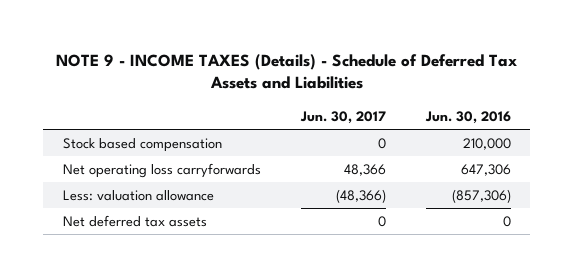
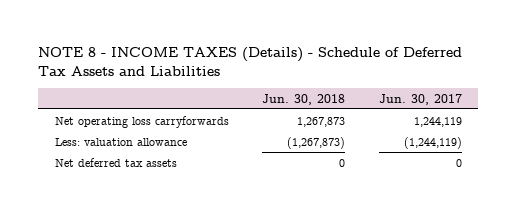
- NOTE 9 - INCOME TAXES (Details) - Schedule of Deferred Tax Assets and Liabilities
+ NOTE 8 - INCOME TAXES (Details) - Schedule of Deferred Tax Assets and Liabilities
- | Jun. 30, 2017 | Jun. 30, 2016
+ | Jun. 30, 2018 | Jun. 30, 2017
- Stock based compensation | 0 | 210,000
- Net operating loss carryforwards | 48,366 | 647,306
- Less: valuation allowance | (48,366) | (857,306)
+ Net operating loss carryforwards | 1,267,873 | 1,244,119
+ Less: valuation allowance | (1,267,873) | (1,244,119)

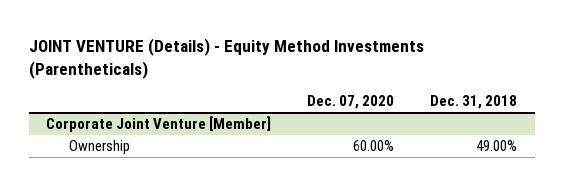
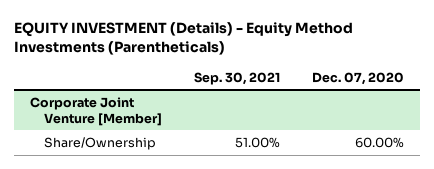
- JOINT VENTURE (Details) - Equity Method Investments (Parentheticals)
+ EQUITY INVESTMENT (Details) - Equity Method Investments (Parentheticals)
- | Dec. 07, 2020 | Dec. 31, 2018
+ | Sep. 30, 2021 | Dec. 07, 2020
@ Corporate Joint Venture [Member]
- Ownership | 60.00% | 49.00%
+ Share/Ownership | 51.00% | 60.00%

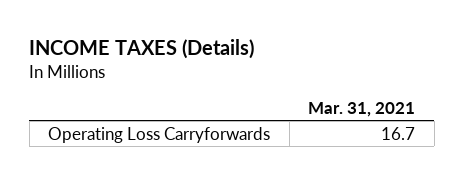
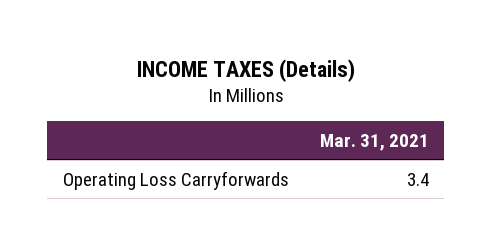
- Operating Loss Carryforwards | 16.7
+ Operating Loss Carryforwards | 3.4

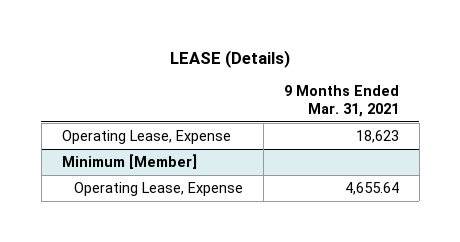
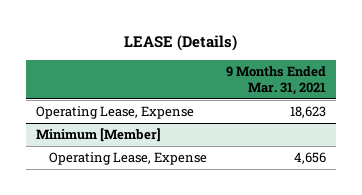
@ Minimum [Member]
- Operating Lease, Expense | 4,655.64
+ Operating Lease, Expense | 4,656

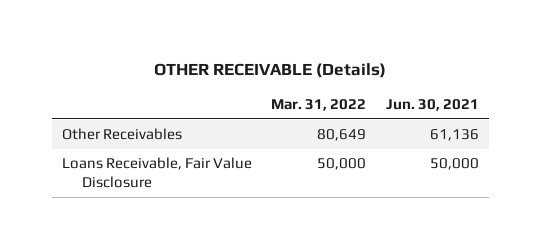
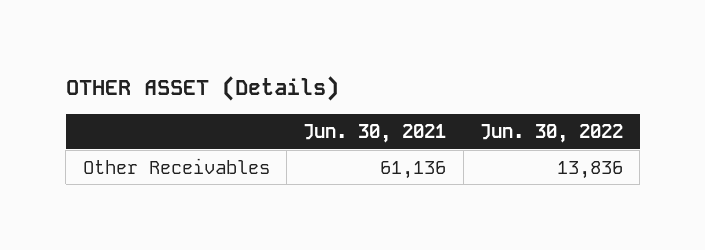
- OTHER RECEIVABLE (Details)
+ OTHER ASSET (Details)
- | Mar. 31, 2022 | Jun. 30, 2021
+ | Jun. 30, 2021 | Jun. 30, 2022
- Loans Receivable, Fair Value Disclosure | 50,000 | 50,000

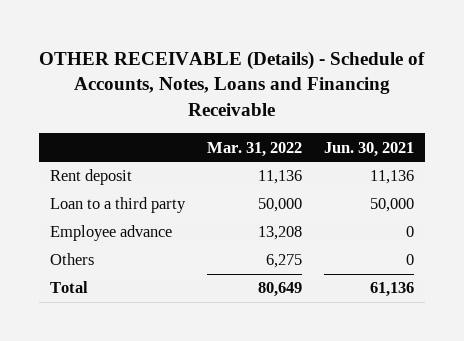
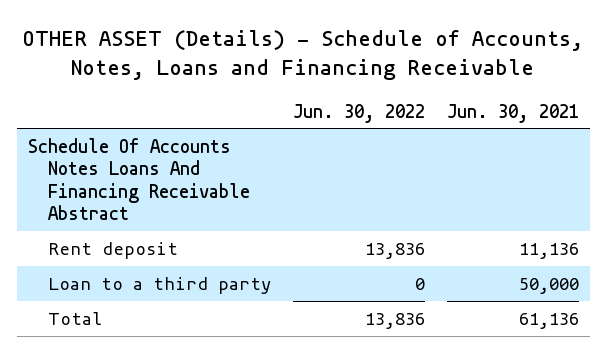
- OTHER RECEIVABLE (Details) - Schedule of Accounts, Notes, Loans and Financing Receivable
+ OTHER ASSET (Details) - Schedule of Accounts, Notes, Loans and Financing Receivable
- | Mar. 31, 2022 | Jun. 30, 2021
+ | Jun. 30, 2022 | Jun. 30, 2021
+ Schedule Of Accounts Notes Loans And Financing Receivable Abstract
- Employee advance | 13,208 | 0
- Others | 6,275 | 0

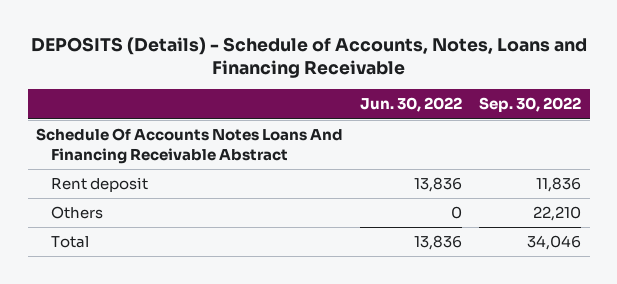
- OTHER ASSET (Details) - Schedule of Accounts, Notes, Loans and Financing Receivable
+ DEPOSITS (Details) - Schedule of Accounts, Notes, Loans and Financing Receivable
- | Jun. 30, 2022 | Jun. 30, 2021
+ | Jun. 30, 2022 | Sep. 30, 2022
- Loan to a third party | 0 | 50,000
+ Others | 0 | 22,210

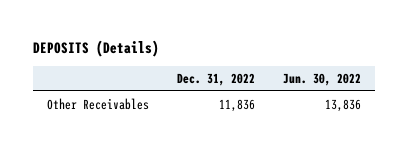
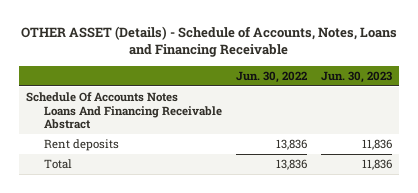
- DEPOSITS (Details)
+ OTHER ASSET (Details) - Schedule of Accounts, Notes, Loans and Financing Receivable
- | Dec. 31, 2022 | Jun. 30, 2022
+ | Jun. 30, 2022 | Jun. 30, 2023
- Other Receivables | 11,836 | 13,836
+ Schedule Of Accounts Notes Loans And Financing Receivable Abstract
+ Rent deposits | 13,836 | 11,836
+ Total | 13,836 | 11,836

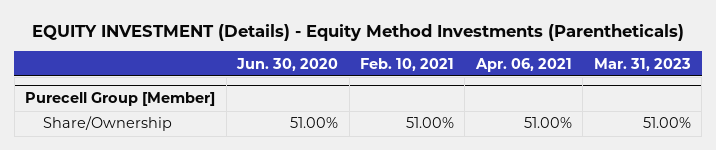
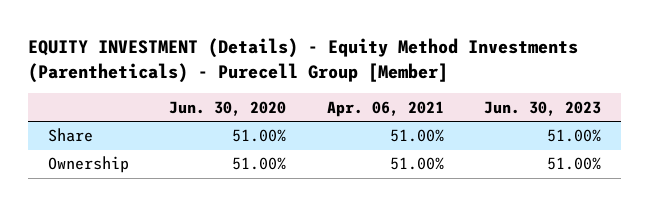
- EQUITY INVESTMENT (Details) - Equity Method Investments (Parentheticals)
+ EQUITY INVESTMENT (Details) - Equity Method Investments (Parentheticals) - Purecell Group [Member]
- | Jun. 30, 2020 | Feb. 10, 2021 | Apr. 06, 2021 | Mar. 31, 2023
+ | Jun. 30, 2020 | Apr. 06, 2021 | Jun. 30, 2023
- Purecell Group [Member]
- Share/Ownership | 51.00% | 51.00% | 51.00% | 51.00%
+ Share | 51.00% | 51.00% | 51.00%
+ Ownership | 51.00% | 51.00% | 51.00%

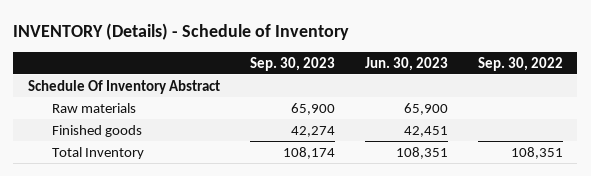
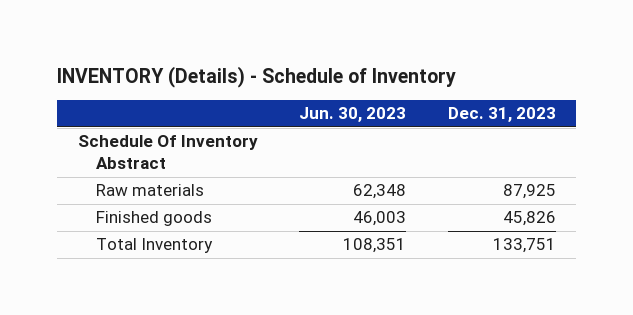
- | Sep. 30, 2023 | Jun. 30, 2023 | Sep. 30, 2022
+ | Jun. 30, 2023 | Dec. 31, 2023
- Raw materials | 65,900 | 65,900 |
- Finished goods | 42,274 | 42,451 |
+ Raw materials | 62,348 | 87,925
+ Finished goods | 46,003 | 45,826

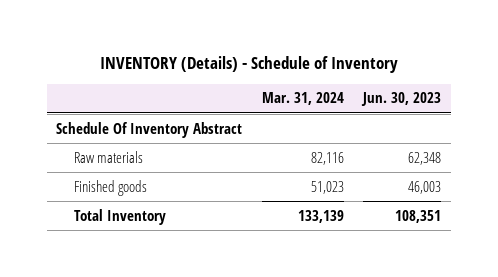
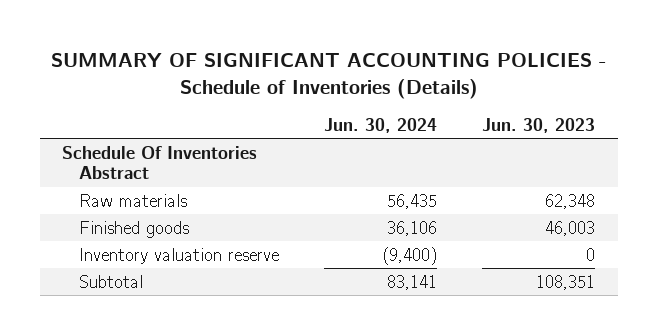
- INVENTORY (Details) - Schedule of Inventory
+ SUMMARY OF SIGNIFICANT ACCOUNTING POLICIES - Schedule of Inventories (Details)
- | Mar. 31, 2024 | Jun. 30, 2023
+ | Jun. 30, 2024 | Jun. 30, 2023
- Schedule Of Inventory Abstract
+ Schedule Of Inventories Abstract
- Total Inventory | 133,139 | 108,351
+ Inventory valuation reserve | (9,400) | 0
+ Subtotal | 83,141 | 108,351

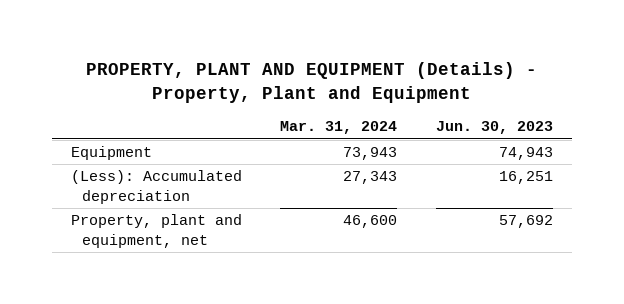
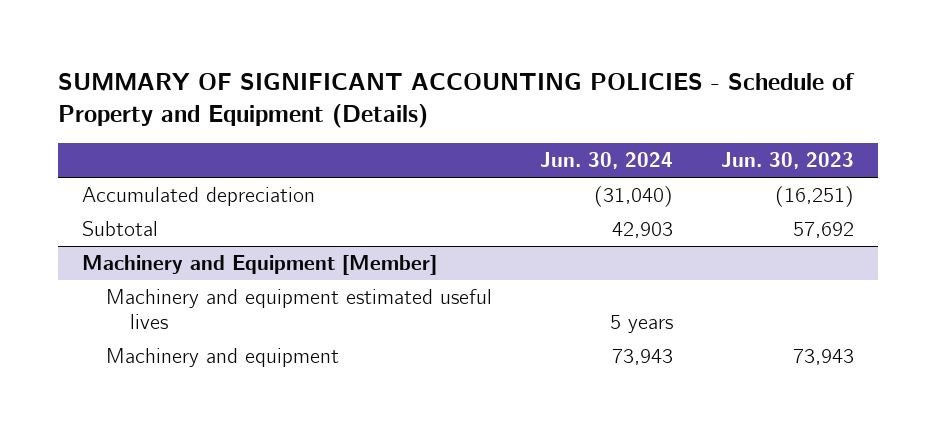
- PROPERTY, PLANT AND EQUIPMENT (Details) - Property, Plant and Equipment
+ SUMMARY OF SIGNIFICANT ACCOUNTING POLICIES - Schedule of Property and Equipment (Details)
- | Mar. 31, 2024 | Jun. 30, 2023
+ | Jun. 30, 2024 | Jun. 30, 2023
- Equipment | 73,943 | 74,943
- (Less): Accumulated depreciation | 27,343 | 16,251
- Property, plant and equipment, net | 46,600 | 57,692
+ Accumulated depreciation | (31,040) | (16,251)
+ Subtotal | 42,903 | 57,692
+ Machinery and Equipment [Member]
+ Machinery and equipment estimated useful lives | 5 years |
+ Machinery and equipment | 73,943 | 73,943

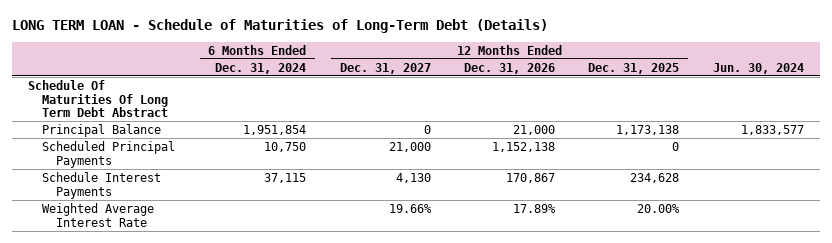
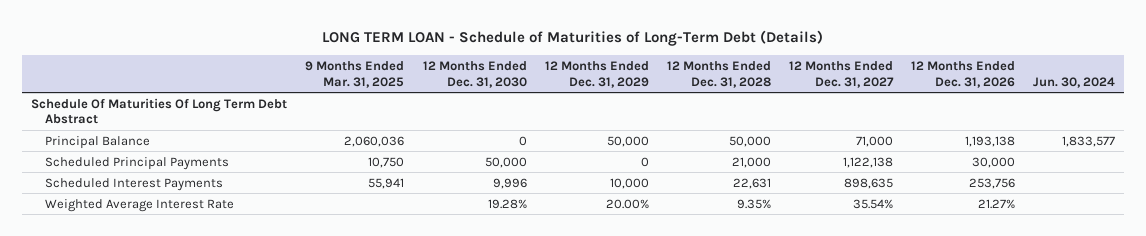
- | 6 Months Ended Dec. 31, 2024 | 12 Months Ended Dec. 31, 2027 | 12 Months Ended Dec. 31, 2026 | 12 Months Ended Dec. 31, 2025 | Jun. 30, 2024
+ | 9 Months Ended Mar. 31, 2025 | 12 Months Ended Dec. 31, 2030 | 12 Months Ended Dec. 31, 2029 | 12 Months Ended Dec. 31, 2028 | 12 Months Ended Dec. 31, 2027 | 12 Months Ended Dec. 31, 2026 | Jun. 30, 2024
- Principal Balance | 1,951,854 | 0 | 21,000 | 1,173,138 | 1,833,577
- Scheduled Principal Payments | 10,750 | 21,000 | 1,152,138 | 0 |
- Schedule Interest Payments | 37,115 | 4,130 | 170,867 | 234,628 |
- Weighted Average Interest Rate | | 19.66% | 17.89% | 20.00% |
+ Principal Balance | 2,060,036 | 0 | 50,000 | 50,000 | 71,000 | 1,193,138 | 1,833,577
+ Scheduled Principal Payments | 10,750 | 50,000 | 0 | 21,000 | 1,122,138 | 30,000 |
+ Scheduled Interest Payments | 55,941 | 9,996 | 10,000 | 22,631 | 898,635 | 253,756 |
+ Weighted Average Interest Rate | | 19.28% | 20.00% | 9.35% | 35.54% | 21.27% |

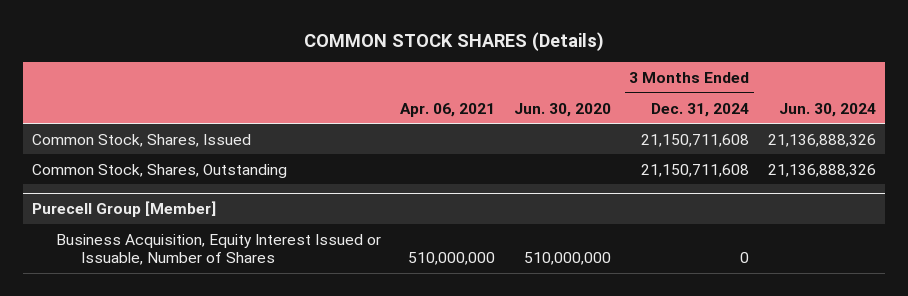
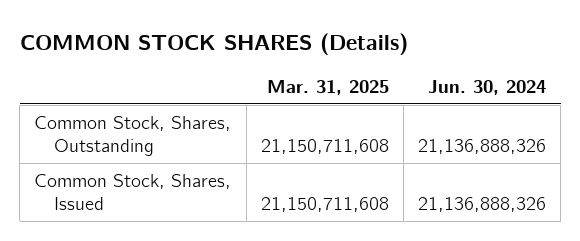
- | Apr. 06, 2021 | Jun. 30, 2020 | 3 Months Ended Dec. 31, 2024 | Jun. 30, 2024
+ | Mar. 31, 2025 | Jun. 30, 2024
- Purecell Group [Member]
- Business Acquisition, Equity Interest Issued or Issuable, Number of Shares | 510,000,000 | 510,000,000 | 0 |
moved down: Common Stock, Shares, Issued | 21,150,711,608 | 21,136,888,326

